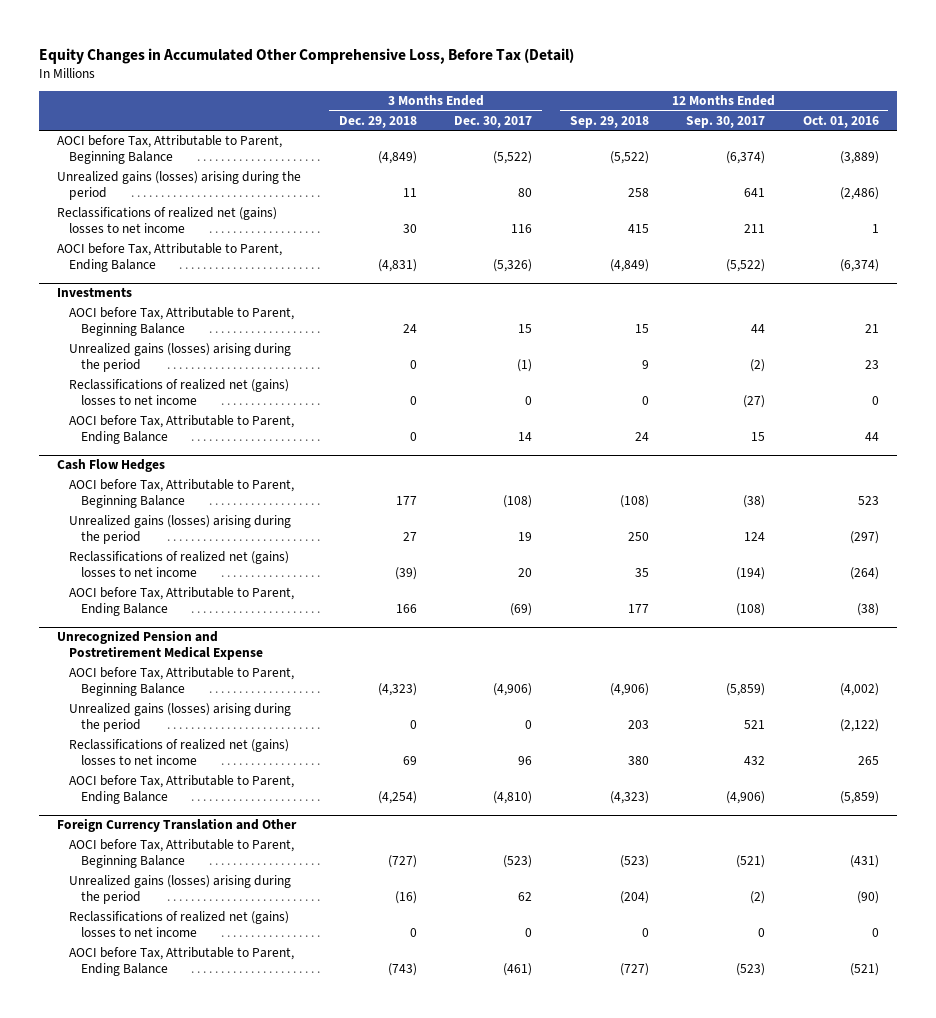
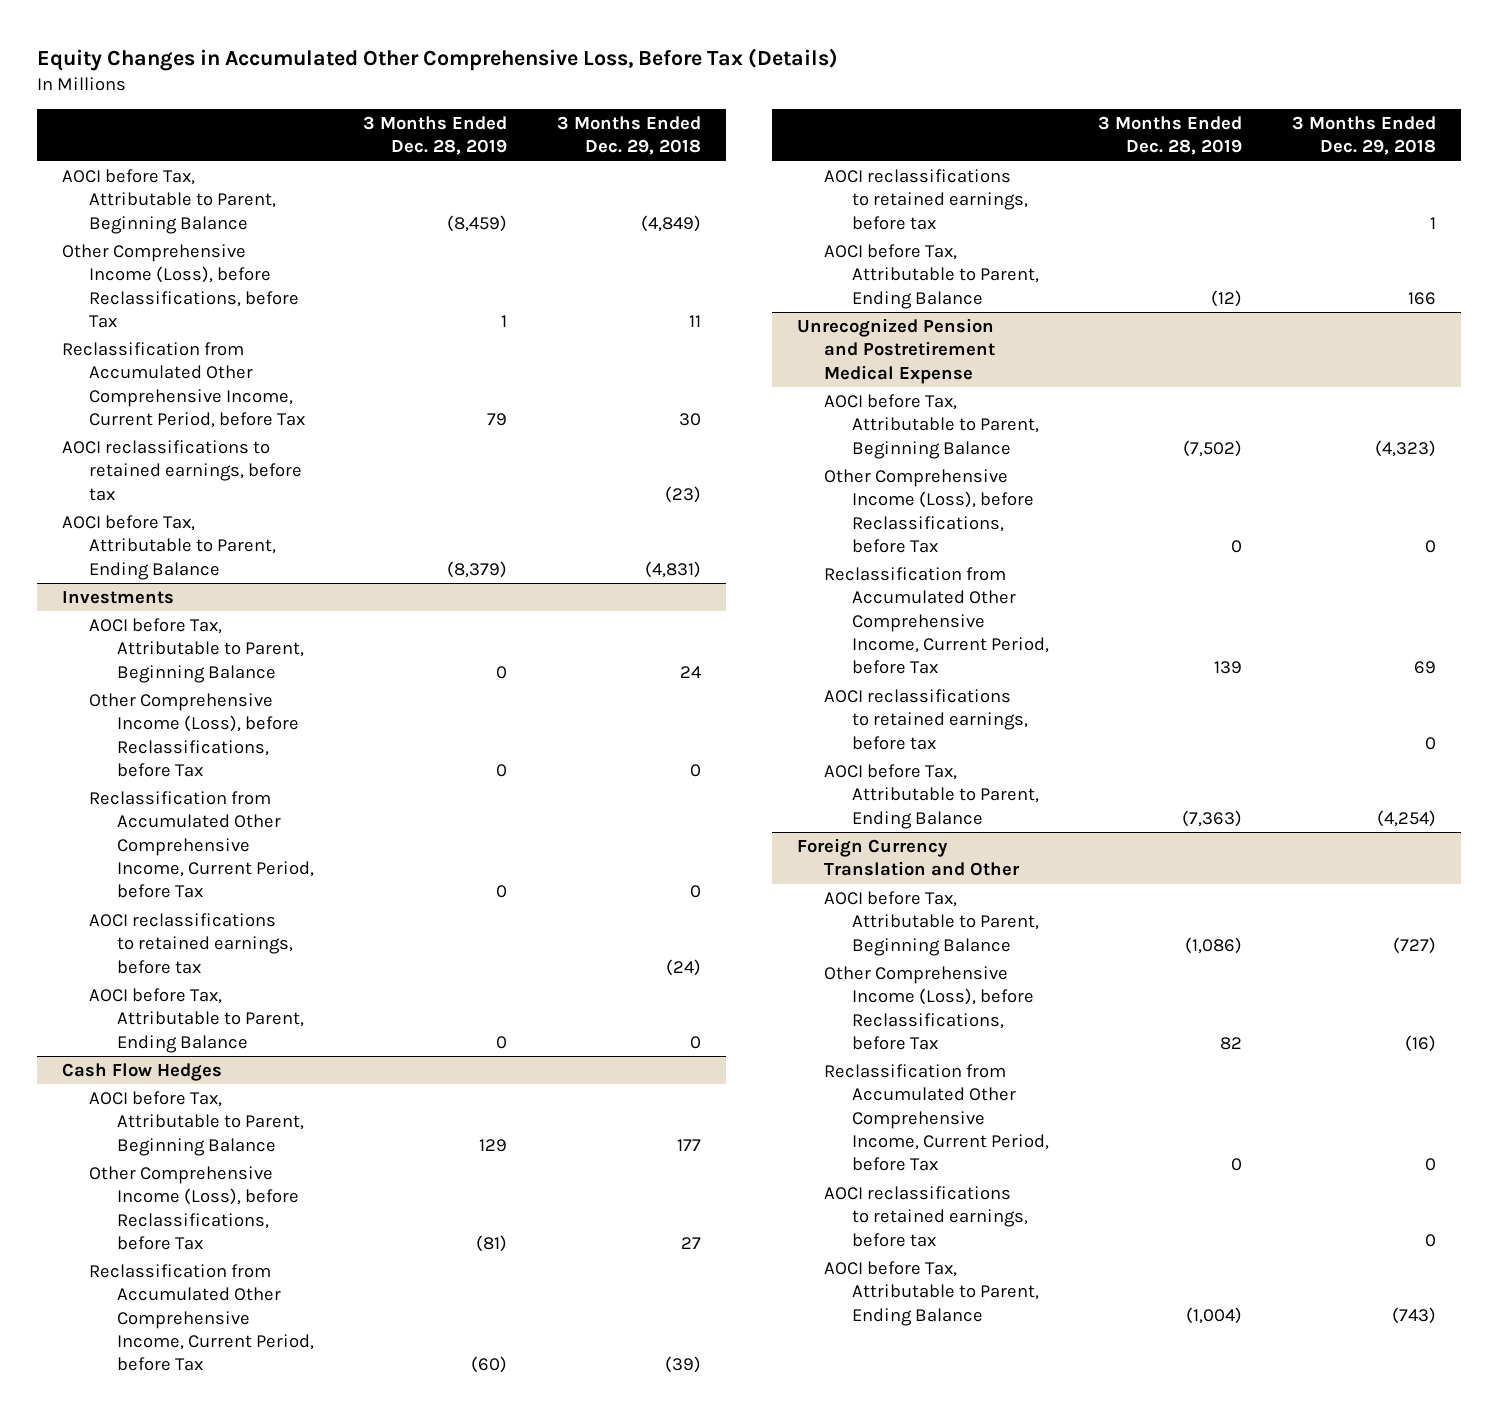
- Equity Changes in Accumulated Other Comprehensive Loss, Before Tax (Detail)
+ Equity Changes in Accumulated Other Comprehensive Loss, Before Tax (Details)
- | 3 Months Ended Dec. 29, 2018 | 3 Months Ended Dec. 30, 2017 | 12 Months Ended Sep. 29, 2018 | 12 Months Ended Sep. 30, 2017 | 12 Months Ended Oct. 01, 2016
+ | 3 Months Ended Dec. 28, 2019 | 3 Months Ended Dec. 29, 2018
- Unrealized gains (losses) arising during the period | 11 | 80 | 258 | 641 | (2,486)
- Reclassifications of realized net (gains) losses to net income | 30 | 116 | 415 | 211 | 1
+ Other Comprehensive Income (Loss), before Reclassifications, before Tax | 1 | 11
+ Reclassification from Accumulated Other Comprehensive Income, Current Period, before Tax | 79 | 30
+ AOCI reclassifications to retained earnings, before tax | | (23)
@ Investments
- Unrealized gains (losses) arising during the period | 0 | (1) | 9 | (2) | 23
- Reclassifications of realized net (gains) losses to net income | 0 | 0 | 0 | (27) | 0
+ Other Comprehensive Income (Loss), before Reclassifications, before Tax | 0 | 0
+ Reclassification from Accumulated Other Comprehensive Income, Current Period, before Tax | 0 | 0
+ AOCI reclassifications to retained earnings, before tax | | (24)
@ Cash Flow Hedges
- Unrealized gains (losses) arising during the period | 27 | 19 | 250 | 124 | (297)
- Reclassifications of realized net (gains) losses to net income | (39) | 20 | 35 | (194) | (264)
+ Other Comprehensive Income (Loss), before Reclassifications, before Tax | (81) | 27
+ Reclassification from Accumulated Other Comprehensive Income, Current Period, before Tax | (60) | (39)
+ AOCI reclassifications to retained earnings, before tax | | 1
@ Unrecognized Pension and Postretirement Medical Expense
- Unrealized gains (losses) arising during the period | 0 | 0 | 203 | 521 | (2,122)
- Reclassifications of realized net (gains) losses to net income | 69 | 96 | 380 | 432 | 265
+ Other Comprehensive Income (Loss), before Reclassifications, before Tax | 0 | 0
+ Reclassification from Accumulated Other Comprehensive Income, Current Period, before Tax | 139 | 69
+ AOCI reclassifications to retained earnings, before tax | | 0
@ Foreign Currency Translation and Other
- Unrealized gains (losses) arising during the period | (16) | 62 | (204) | (2) | (90)
- Reclassifications of realized net (gains) losses to net income | 0 | 0 | 0 | 0 | 0
+ Other Comprehensive Income (Loss), before Reclassifications, before Tax | 82 | (16)
+ Reclassification from Accumulated Other Comprehensive Income, Current Period, before Tax | 0 | 0
+ AOCI reclassifications to retained earnings, before tax | | 0

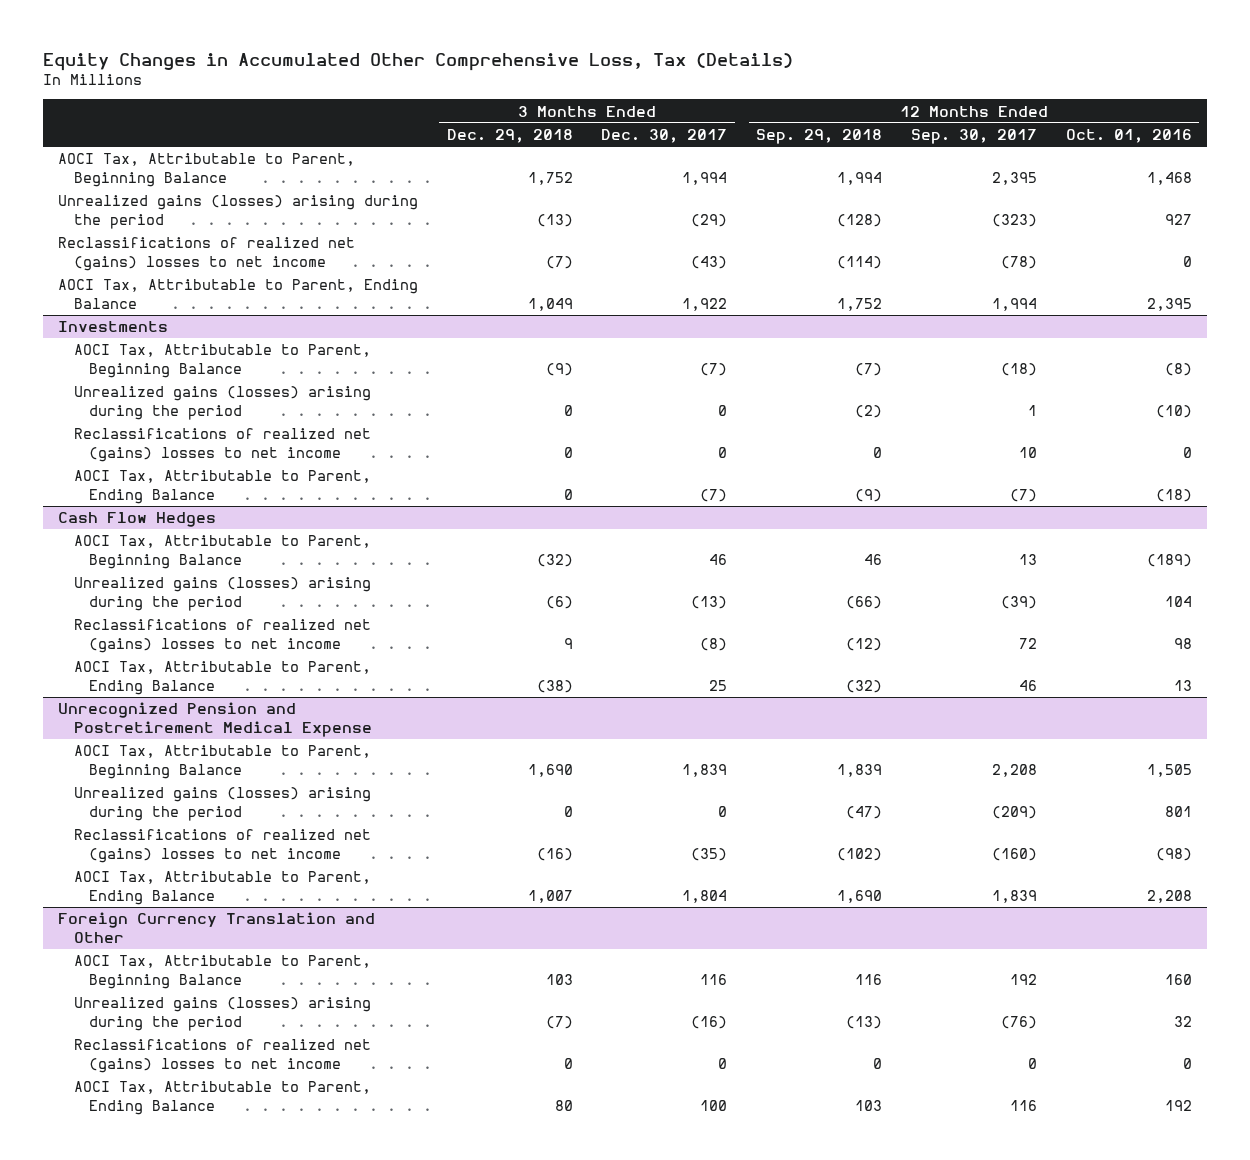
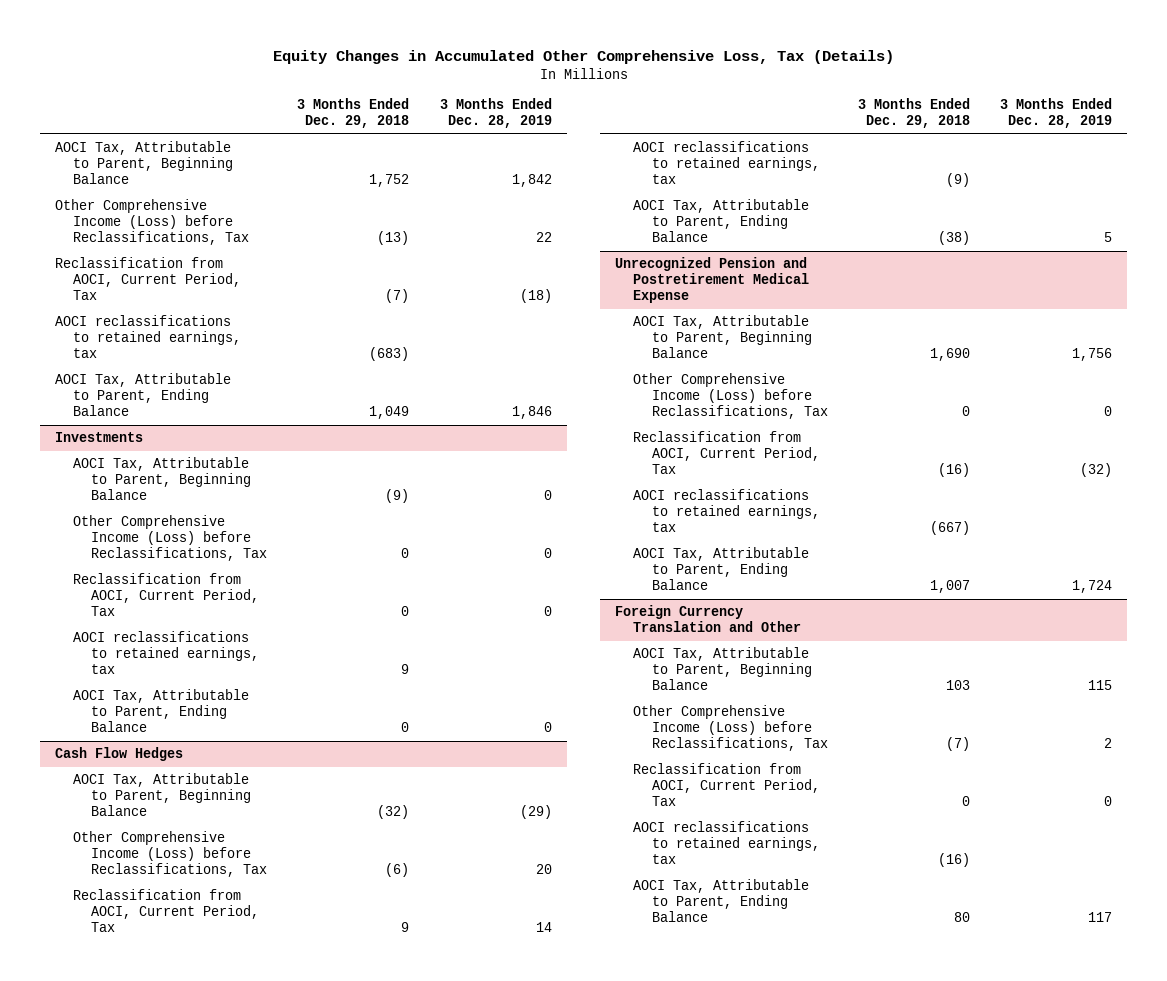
- | 3 Months Ended Dec. 29, 2018 | 3 Months Ended Dec. 30, 2017 | 12 Months Ended Sep. 29, 2018 | 12 Months Ended Sep. 30, 2017 | 12 Months Ended Oct. 01, 2016
+ | 3 Months Ended Dec. 29, 2018 | 3 Months Ended Dec. 28, 2019
- Unrealized gains (losses) arising during the period | (13) | (29) | (128) | (323) | 927
- Reclassifications of realized net (gains) losses to net income | (7) | (43) | (114) | (78) | 0
+ Other Comprehensive Income (Loss) before Reclassifications, Tax | (13) | 22
+ Reclassification from AOCI, Current Period, Tax | (7) | (18)
+ AOCI reclassifications to retained earnings, tax | (683) |
@ Investments
- Unrealized gains (losses) arising during the period | 0 | 0 | (2) | 1 | (10)
- Reclassifications of realized net (gains) losses to net income | 0 | 0 | 0 | 10 | 0
+ Other Comprehensive Income (Loss) before Reclassifications, Tax | 0 | 0
+ Reclassification from AOCI, Current Period, Tax | 0 | 0
+ AOCI reclassifications to retained earnings, tax | 9 |
@ Cash Flow Hedges
- Unrealized gains (losses) arising during the period | (6) | (13) | (66) | (39) | 104
- Reclassifications of realized net (gains) losses to net income | 9 | (8) | (12) | 72 | 98
+ Other Comprehensive Income (Loss) before Reclassifications, Tax | (6) | 20
+ Reclassification from AOCI, Current Period, Tax | 9 | 14
+ AOCI reclassifications to retained earnings, tax | (9) |
@ Unrecognized Pension and Postretirement Medical Expense
- Unrealized gains (losses) arising during the period | 0 | 0 | (47) | (209) | 801
- Reclassifications of realized net (gains) losses to net income | (16) | (35) | (102) | (160) | (98)
+ Other Comprehensive Income (Loss) before Reclassifications, Tax | 0 | 0
+ Reclassification from AOCI, Current Period, Tax | (16) | (32)
+ AOCI reclassifications to retained earnings, tax | (667) |
@ Foreign Currency Translation and Other
- Unrealized gains (losses) arising during the period | (7) | (16) | (13) | (76) | 32
- Reclassifications of realized net (gains) losses to net income | 0 | 0 | 0 | 0 | 0
+ Other Comprehensive Income (Loss) before Reclassifications, Tax | (7) | 2
+ Reclassification from AOCI, Current Period, Tax | 0 | 0
+ AOCI reclassifications to retained earnings, tax | (16) |

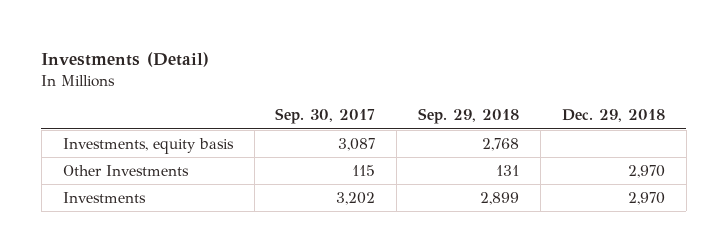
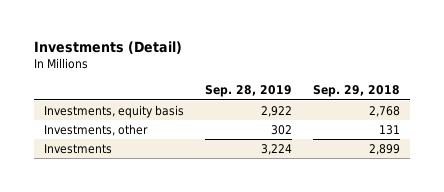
- | Sep. 30, 2017 | Sep. 29, 2018 | Dec. 29, 2018
+ | Sep. 28, 2019 | Sep. 29, 2018
- Other Investments | 115 | 131 | 2,970
+ Investments, other | 302 | 131

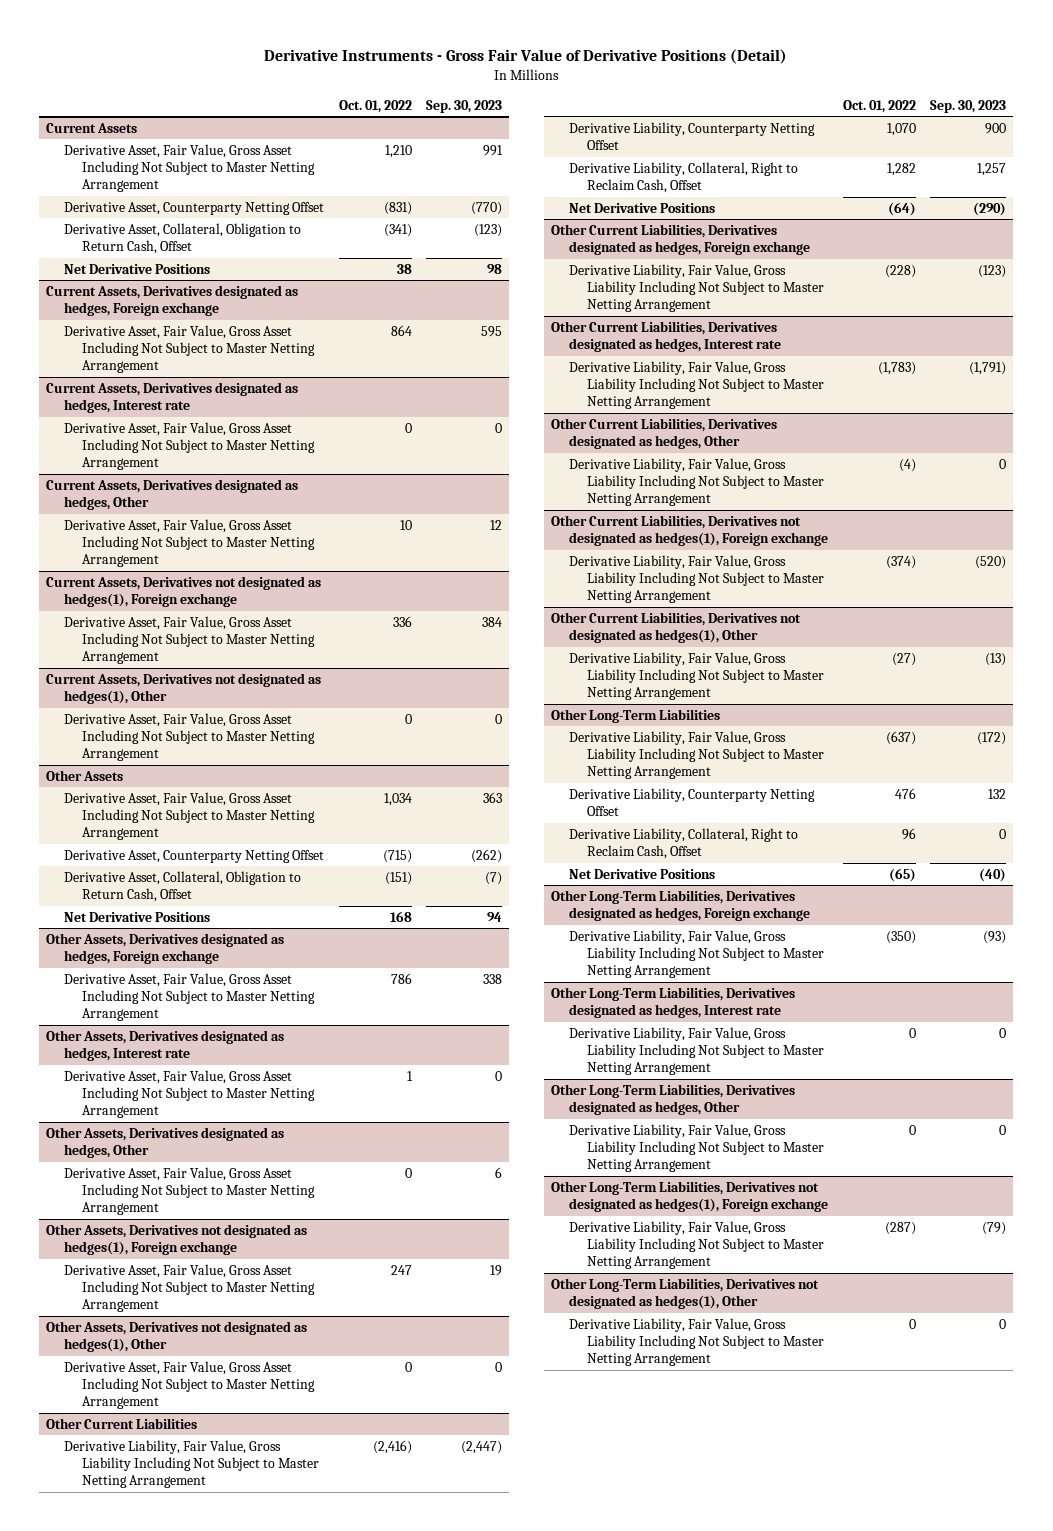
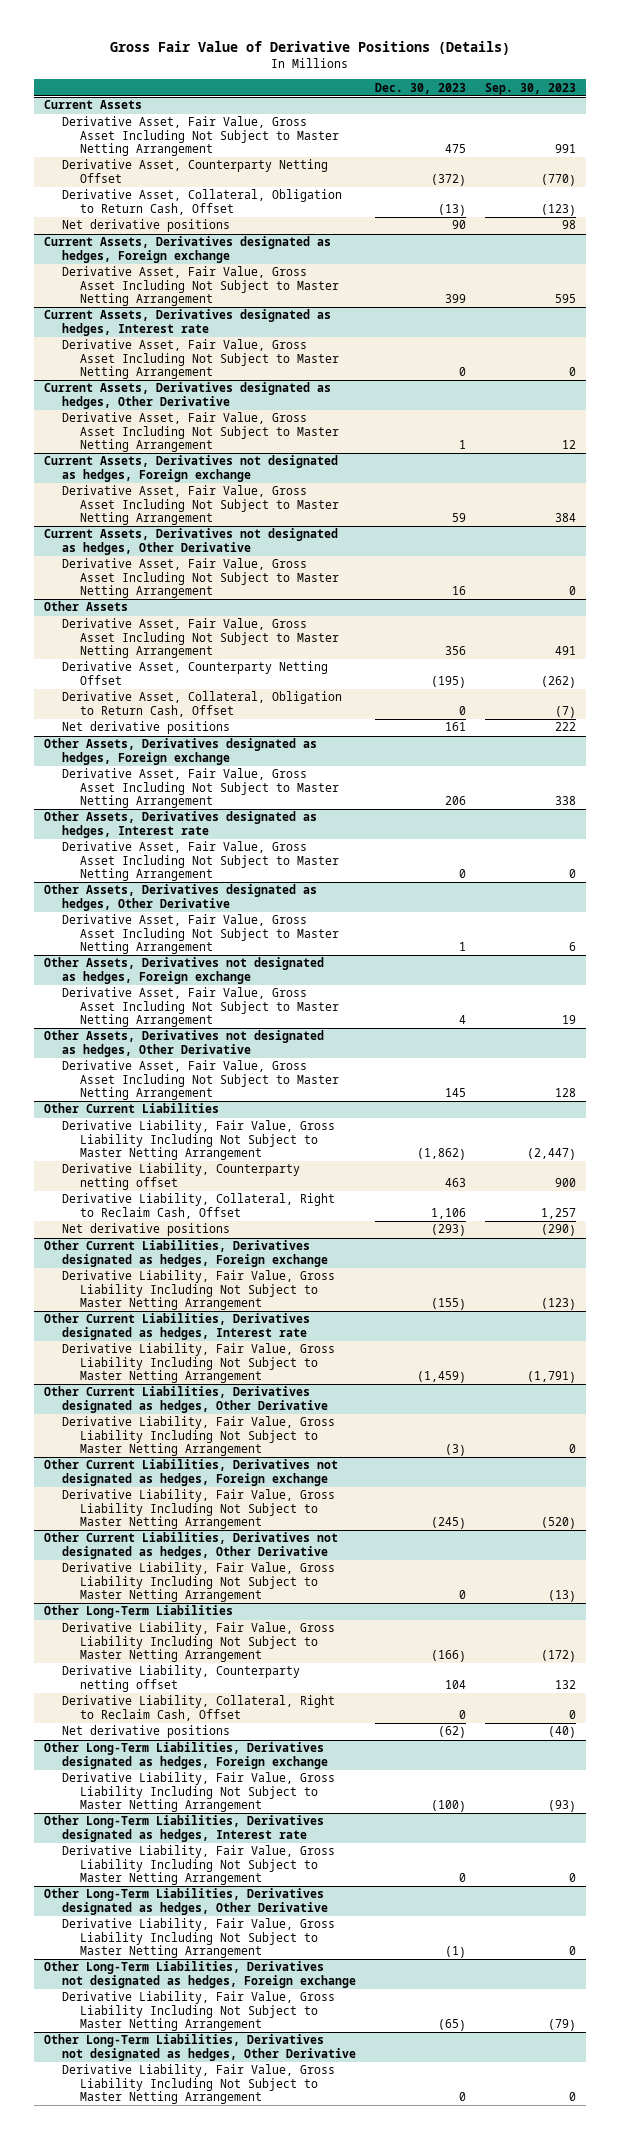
- Derivative Instruments - Gross Fair Value of Derivative Positions (Detail)
+ Gross Fair Value of Derivative Positions (Details)
- | Oct. 01, 2022 | Sep. 30, 2023
+ | Dec. 30, 2023 | Sep. 30, 2023
@ Current Assets
- Net Derivative Positions | 38 | 98
+ Net derivative positions | 90 | 98
- Current Assets, Derivatives designated as hedges, Other
+ Current Assets, Derivatives designated as hedges, Other Derivative
- Current Assets, Derivatives not designated as hedges(1), Foreign exchange
+ Current Assets, Derivatives not designated as hedges, Foreign exchange
- Current Assets, Derivatives not designated as hedges(1), Other
+ Current Assets, Derivatives not designated as hedges, Other Derivative
@ Other Assets
- Derivative Asset, Fair Value, Gross Asset Including Not Subject to Master Netting Arrangement | 1,034 | 363
+ Derivative Asset, Fair Value, Gross Asset Including Not Subject to Master Netting Arrangement | 356 | 491
- Net Derivative Positions | 168 | 94
+ Net derivative positions | 161 | 222
- Other Assets, Derivatives designated as hedges, Other
+ Other Assets, Derivatives designated as hedges, Other Derivative
- Other Assets, Derivatives not designated as hedges(1), Foreign exchange
+ Other Assets, Derivatives not designated as hedges, Foreign exchange
- Other Assets, Derivatives not designated as hedges(1), Other
- Derivative Asset, Fair Value, Gross Asset Including Not Subject to Master Netting Arrangement | 0 | 0
+ Other Assets, Derivatives not designated as hedges, Other Derivative
+ Derivative Asset, Fair Value, Gross Asset Including Not Subject to Master Netting Arrangement | 145 | 128
@ Other Current Liabilities
- Derivative Liability, Counterparty Netting Offset | 1,070 | 900
+ Derivative Liability, Counterparty netting offset | 463 | 900
- Net Derivative Positions | (64) | (290)
+ Net derivative positions | (293) | (290)
- Other Current Liabilities, Derivatives designated as hedges, Other
+ Other Current Liabilities, Derivatives designated as hedges, Other Derivative
- Other Current Liabilities, Derivatives not designated as hedges(1), Foreign exchange
+ Other Current Liabilities, Derivatives not designated as hedges, Foreign exchange
- Other Current Liabilities, Derivatives not designated as hedges(1), Other
+ Other Current Liabilities, Derivatives not designated as hedges, Other Derivative
@ Other Long-Term Liabilities
- Derivative Liability, Counterparty Netting Offset | 476 | 132
+ Derivative Liability, Counterparty netting offset | 104 | 132
- Net Derivative Positions | (65) | (40)
+ Net derivative positions | (62) | (40)
- Other Long-Term Liabilities, Derivatives designated as hedges, Other
+ Other Long-Term Liabilities, Derivatives designated as hedges, Other Derivative
- Other Long-Term Liabilities, Derivatives not designated as hedges(1), Foreign exchange
+ Other Long-Term Liabilities, Derivatives not designated as hedges, Foreign exchange
- Other Long-Term Liabilities, Derivatives not designated as hedges(1), Other
+ Other Long-Term Liabilities, Derivatives not designated as hedges, Other Derivative

